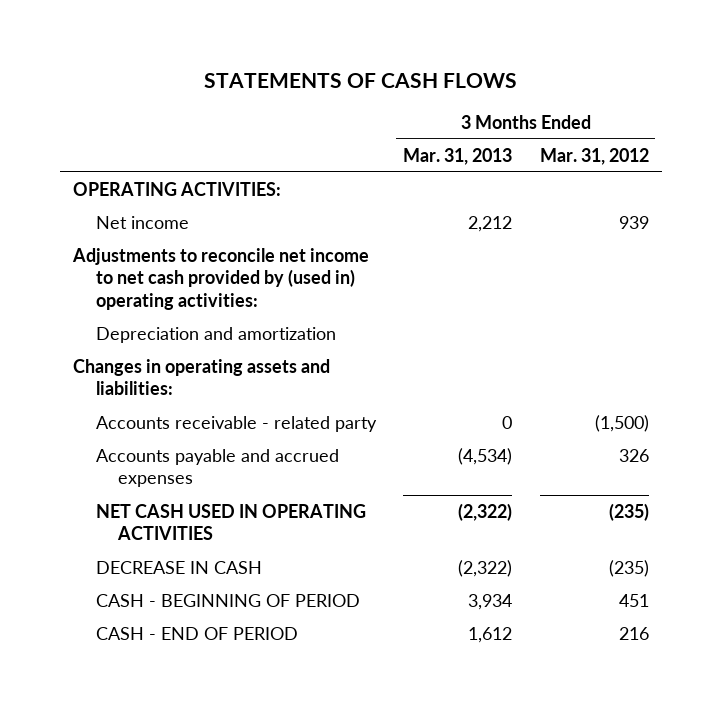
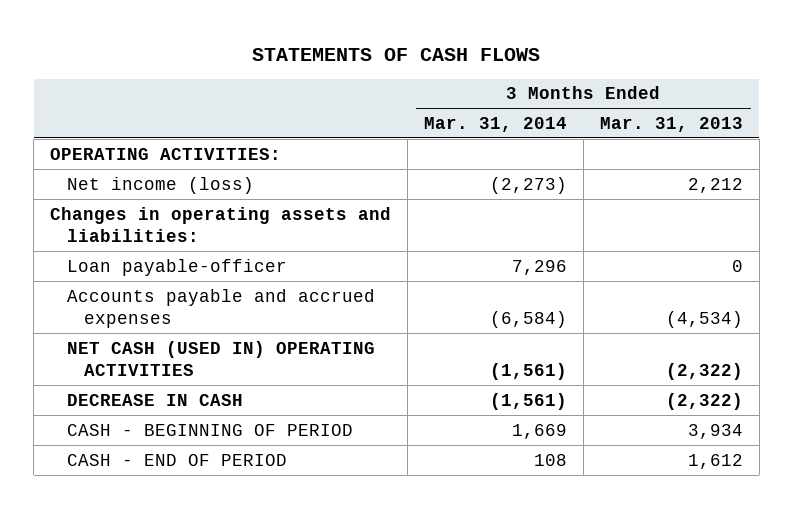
- | 3 Months Ended Mar. 31, 2013 | 3 Months Ended Mar. 31, 2012
+ | 3 Months Ended Mar. 31, 2014 | 3 Months Ended Mar. 31, 2013
- Net income | 2,212 | 939
- Adjustments to reconcile net income to net cash provided by (used in) operating activities:
- Depreciation and amortization
+ Net income (loss) | (2,273) | 2,212
- Accounts receivable - related party | 0 | (1,500)
+ Loan payable-officer | 7,296 | 0
- NET CASH USED IN OPERATING ACTIVITIES | (2,322) | (235)
+ NET CASH (USED IN) OPERATING ACTIVITIES | (1,561) | (2,322)

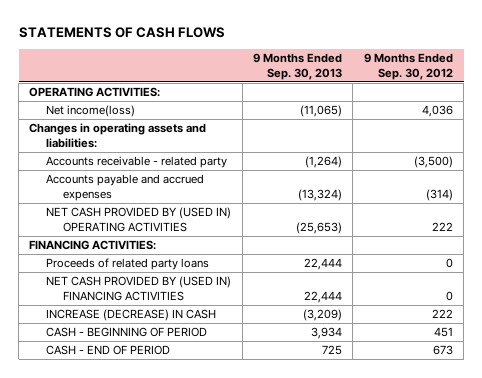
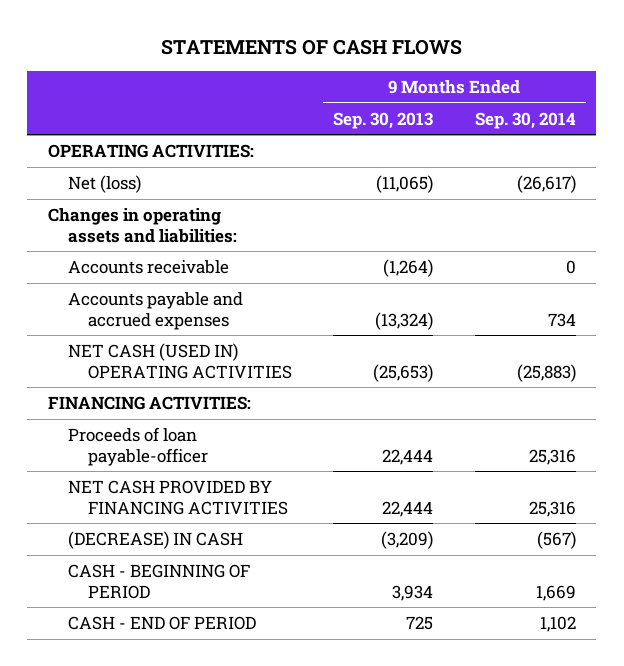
- | 9 Months Ended Sep. 30, 2013 | 9 Months Ended Sep. 30, 2012
+ | 9 Months Ended Sep. 30, 2013 | 9 Months Ended Sep. 30, 2014
- Net income(loss) | (11,065) | 4,036
+ Net (loss) | (11,065) | (26,617)
- Accounts receivable - related party | (1,264) | (3,500)
+ Accounts receivable | (1,264) | 0
- NET CASH PROVIDED BY (USED IN) OPERATING ACTIVITIES | (25,653) | 222
+ NET CASH (USED IN) OPERATING ACTIVITIES | (25,653) | (25,883)
- Proceeds of related party loans | 22,444 | 0
- NET CASH PROVIDED BY (USED IN) FINANCING ACTIVITIES | 22,444 | 0
- INCREASE (DECREASE) IN CASH | (3,209) | 222
+ Proceeds of loan payable-officer | 22,444 | 25,316
+ NET CASH PROVIDED BY FINANCING ACTIVITIES | 22,444 | 25,316
+ (DECREASE) IN CASH | (3,209) | (567)

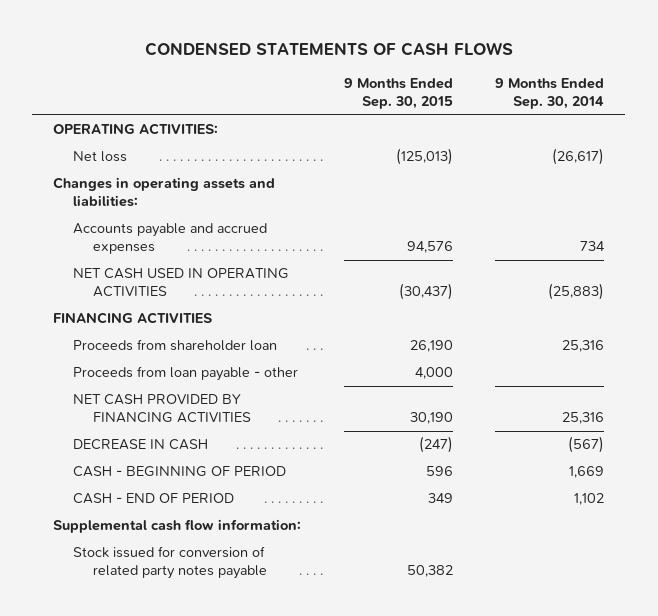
- STATEMENTS OF CASH FLOWS
+ CONDENSED STATEMENTS OF CASH FLOWS
- | 9 Months Ended Sep. 30, 2013 | 9 Months Ended Sep. 30, 2014
+ | 9 Months Ended Sep. 30, 2015 | 9 Months Ended Sep. 30, 2014
- Net (loss) | (11,065) | (26,617)
+ Net loss | (125,013) | (26,617)
- Accounts receivable | (1,264) | 0
- NET CASH (USED IN) OPERATING ACTIVITIES | (25,653) | (25,883)
- FINANCING ACTIVITIES:
- Proceeds of loan payable-officer | 22,444 | 25,316
+ NET CASH USED IN OPERATING ACTIVITIES | (30,437) | (25,883)
+ FINANCING ACTIVITIES
+ Proceeds from shareholder loan | 26,190 | 25,316
+ Proceeds from loan payable - other | 4,000 |
- (DECREASE) IN CASH | (3,209) | (567)
+ DECREASE IN CASH | (247) | (567)
+ Supplemental cash flow information:
+ Stock issued for conversion of related party notes payable | 50,382 |

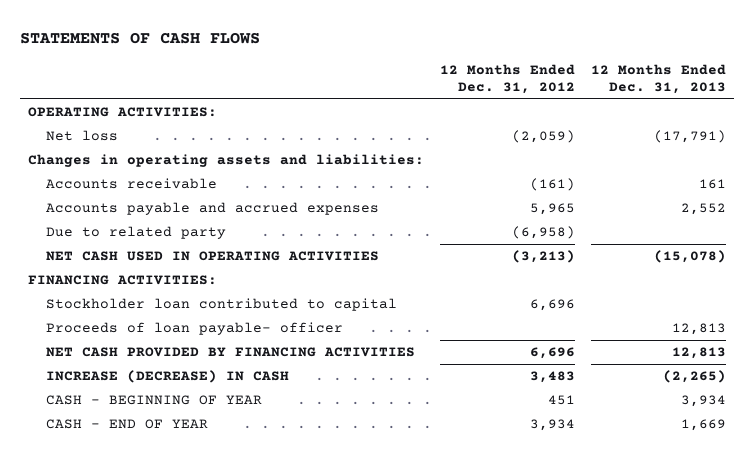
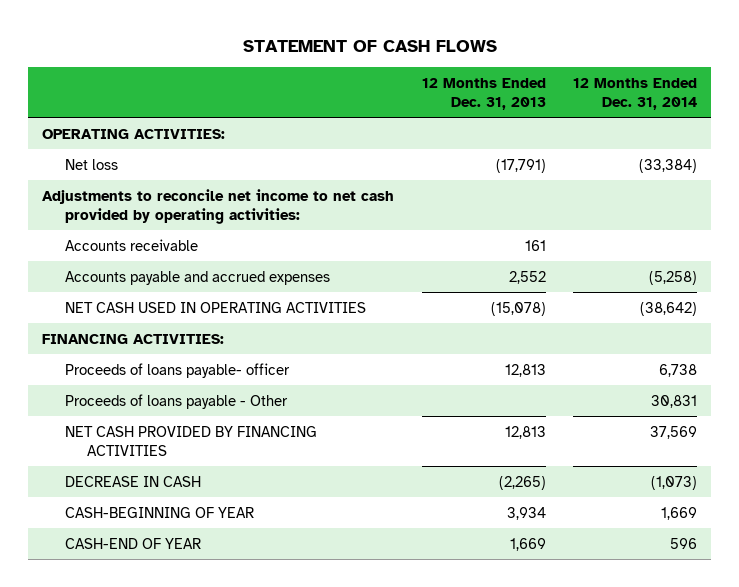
- STATEMENTS OF CASH FLOWS
+ STATEMENT OF CASH FLOWS
- | 12 Months Ended Dec. 31, 2012 | 12 Months Ended Dec. 31, 2013
+ | 12 Months Ended Dec. 31, 2013 | 12 Months Ended Dec. 31, 2014
- Changes in operating assets and liabilities:
+ Adjustments to reconcile net income to net cash provided by operating activities:
- Due to related party | (6,958) |
- Stockholder loan contributed to capital | 6,696 |
- Proceeds of loan payable- officer | | 12,813
+ Proceeds of loans payable- officer | 12,813 | 6,738
+ Proceeds of loans payable - Other | | 30,831
- INCREASE (DECREASE) IN CASH | 3,483 | (2,265)
- CASH - BEGINNING OF YEAR | 451 | 3,934
- CASH - END OF YEAR | 3,934 | 1,669
+ DECREASE IN CASH | (2,265) | (1,073)
+ CASH-BEGINNING OF YEAR | 3,934 | 1,669
+ CASH-END OF YEAR | 1,669 | 596

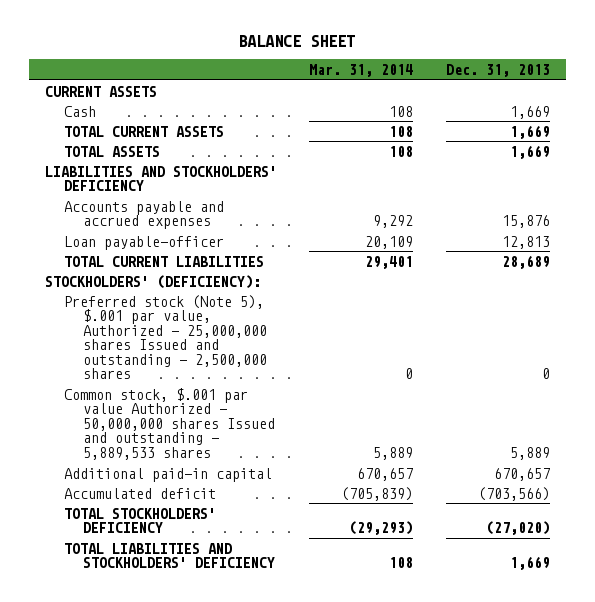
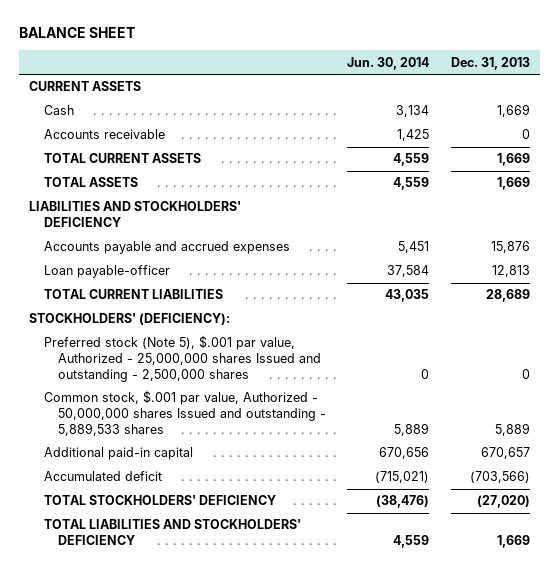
- | Mar. 31, 2014 | Dec. 31, 2013
+ | Jun. 30, 2014 | Dec. 31, 2013
+ Accounts receivable | 1,425 | 0
- Common stock, $.001 par value Authorized - 50,000,000 shares Issued and outstanding - 5,889,533 shares | 5,889 | 5,889
+ Common stock, $.001 par value, Authorized - 50,000,000 shares Issued and outstanding - 5,889,533 shares | 5,889 | 5,889

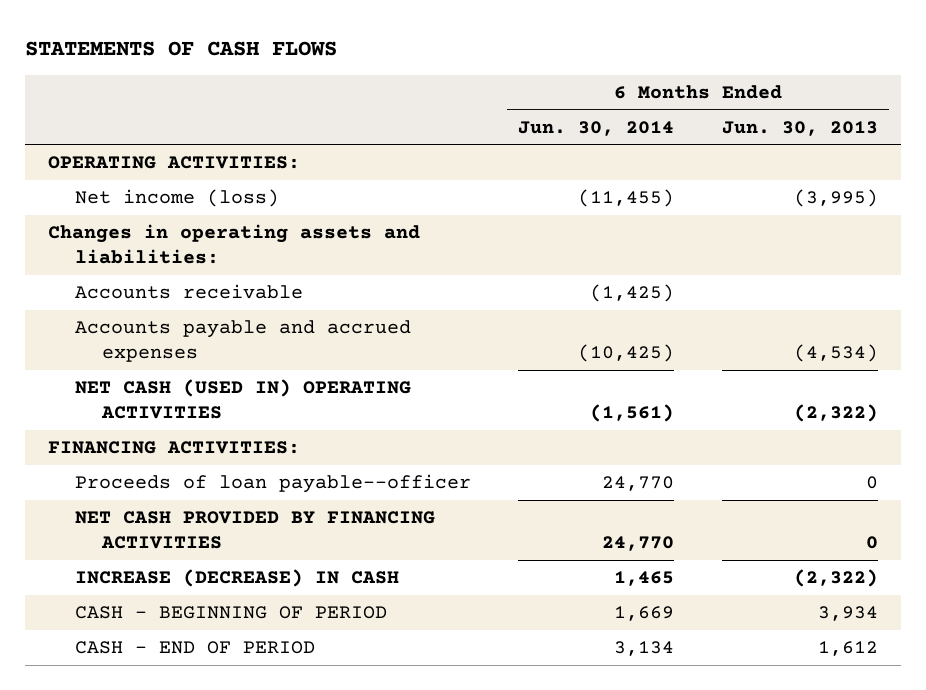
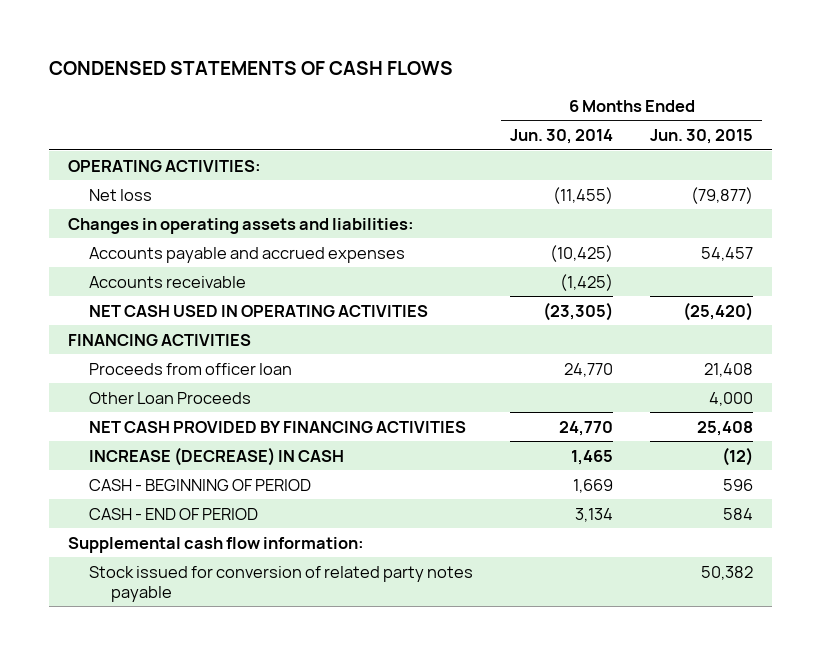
- STATEMENTS OF CASH FLOWS
+ CONDENSED STATEMENTS OF CASH FLOWS
- | 6 Months Ended Jun. 30, 2014 | 6 Months Ended Jun. 30, 2013
+ | 6 Months Ended Jun. 30, 2014 | 6 Months Ended Jun. 30, 2015
- Net income (loss) | (11,455) | (3,995)
+ Net loss | (11,455) | (79,877)
- NET CASH (USED IN) OPERATING ACTIVITIES | (1,561) | (2,322)
- FINANCING ACTIVITIES:
- Proceeds of loan payable--officer | 24,770 | 0
moved down: Accounts receivable | (1,425) |
+ NET CASH USED IN OPERATING ACTIVITIES | (23,305) | (25,420)
+ FINANCING ACTIVITIES
+ Proceeds from officer loan | 24,770 | 21,408
+ Other Loan Proceeds | | 4,000
+ Supplemental cash flow information:
+ Stock issued for conversion of related party notes payable | | 50,382

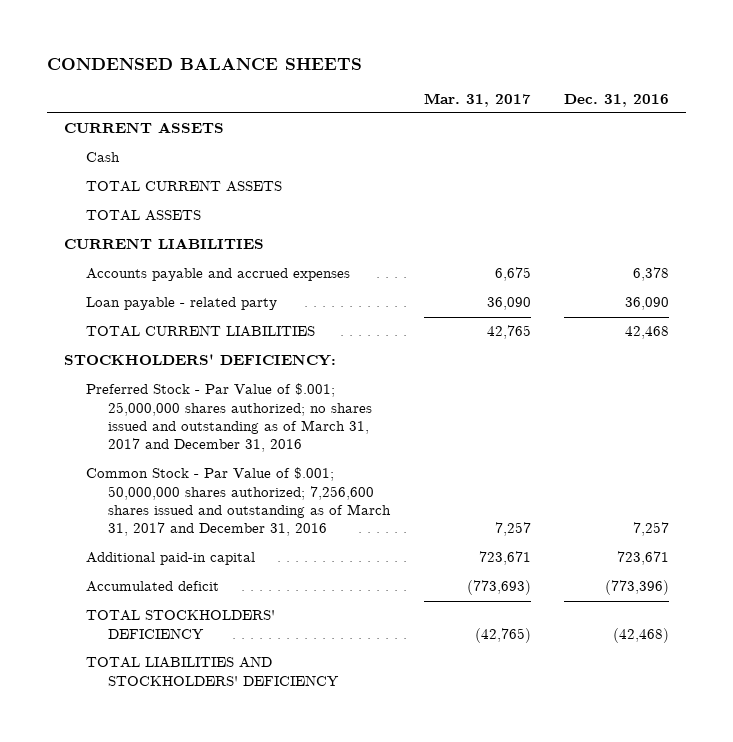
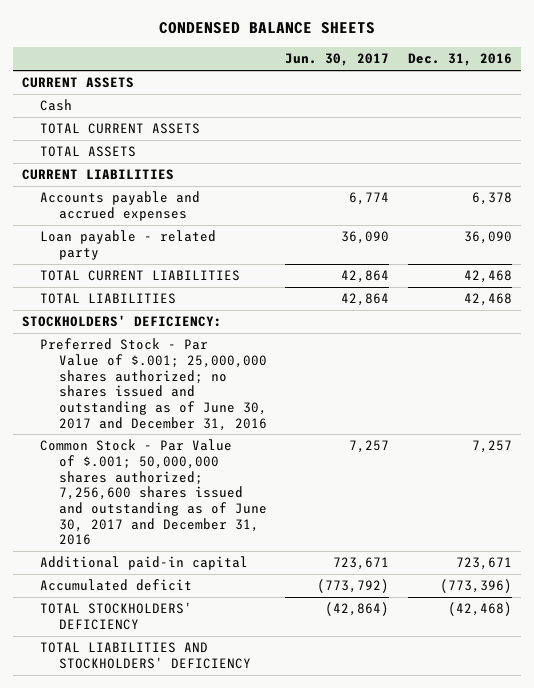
- | Mar. 31, 2017 | Dec. 31, 2016
+ | Jun. 30, 2017 | Dec. 31, 2016
+ TOTAL LIABILITIES | 42,864 | 42,468
- Preferred Stock - Par Value of $.001; 25,000,000 shares authorized; no shares issued and outstanding as of March 31, 2017 and December 31, 2016
- Common Stock - Par Value of $.001; 50,000,000 shares authorized; 7,256,600 shares issued and outstanding as of March 31, 2017 and December 31, 2016 | 7,257 | 7,257
+ Preferred Stock - Par Value of $.001; 25,000,000 shares authorized; no shares issued and outstanding as of June 30, 2017 and December 31, 2016
+ Common Stock - Par Value of $.001; 50,000,000 shares authorized; 7,256,600 shares issued and outstanding as of June 30, 2017 and December 31, 2016 | 7,257 | 7,257

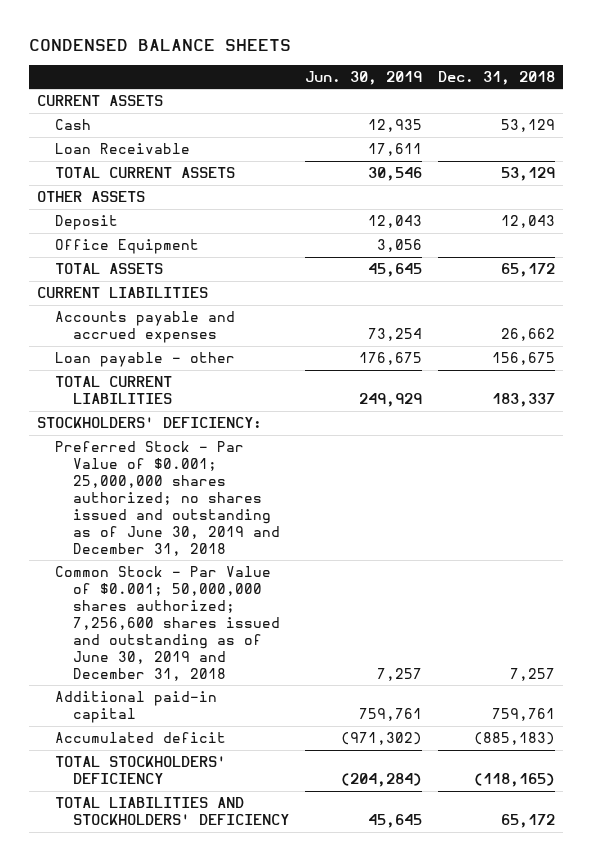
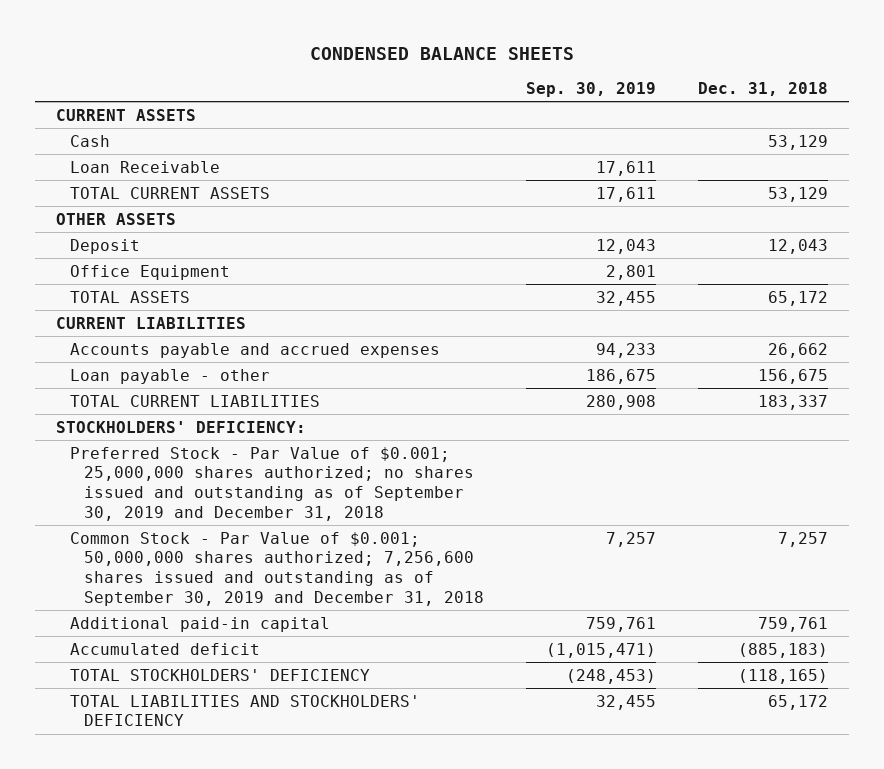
- | Jun. 30, 2019 | Dec. 31, 2018
+ | Sep. 30, 2019 | Dec. 31, 2018
- Preferred Stock - Par Value of $0.001; 25,000,000 shares authorized; no shares issued and outstanding as of June 30, 2019 and December 31, 2018
- Common Stock - Par Value of $0.001; 50,000,000 shares authorized; 7,256,600 shares issued and outstanding as of June 30, 2019 and December 31, 2018 | 7,257 | 7,257
+ Preferred Stock - Par Value of $0.001; 25,000,000 shares authorized; no shares issued and outstanding as of September 30, 2019 and December 31, 2018
+ Common Stock - Par Value of $0.001; 50,000,000 shares authorized; 7,256,600 shares issued and outstanding as of September 30, 2019 and December 31, 2018 | 7,257 | 7,257

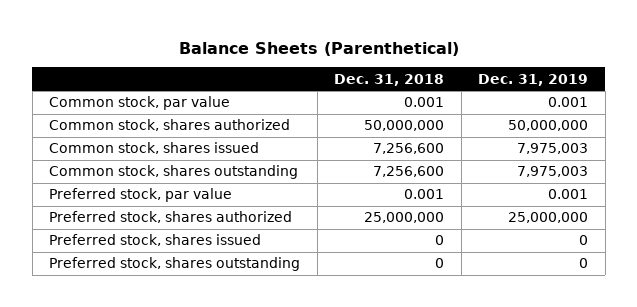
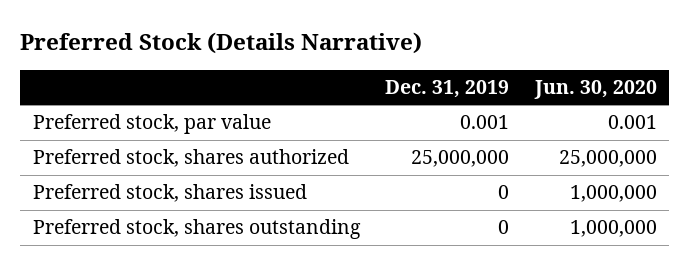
- Balance Sheets (Parenthetical)
+ Preferred Stock (Details Narrative)
- | Dec. 31, 2018 | Dec. 31, 2019
+ | Dec. 31, 2019 | Jun. 30, 2020
- Common stock, par value | 0.001 | 0.001
- Common stock, shares authorized | 50,000,000 | 50,000,000
- Common stock, shares issued | 7,256,600 | 7,975,003
- Common stock, shares outstanding | 7,256,600 | 7,975,003

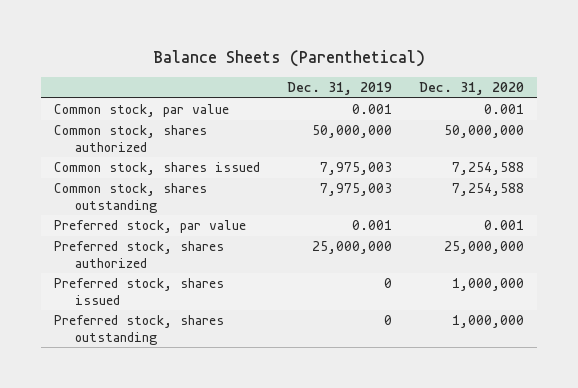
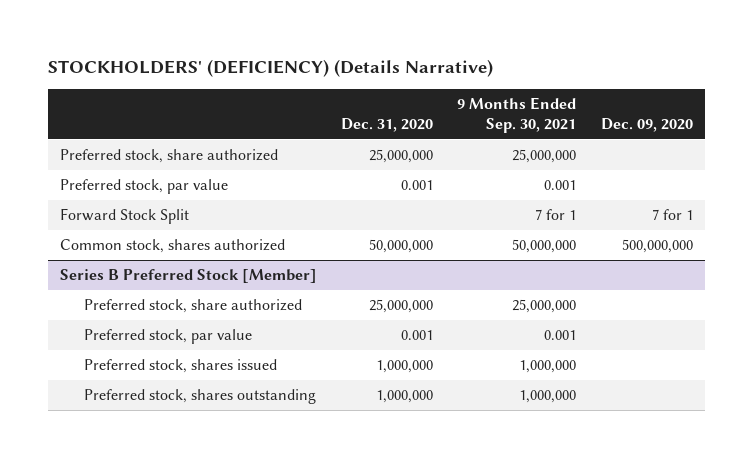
- Balance Sheets (Parenthetical)
+ STOCKHOLDERS' (DEFICIENCY) (Details Narrative)
- | Dec. 31, 2019 | Dec. 31, 2020
+ | Dec. 31, 2020 | 9 Months Ended Sep. 30, 2021 | Dec. 09, 2020
- Common stock, par value | 0.001 | 0.001
+ Preferred stock, share authorized | 25,000,000 | 25,000,000 |
+ Preferred stock, par value | 0.001 | 0.001 |
+ Forward Stock Split | | 7 for 1 | 7 for 1
- Common stock, shares issued | 7,975,003 | 7,254,588
- Common stock, shares outstanding | 7,975,003 | 7,254,588
+ Series B Preferred Stock [Member]
+ Preferred stock, share authorized | 25,000,000 | 25,000,000 |
- Preferred stock, shares authorized | 25,000,000 | 25,000,000

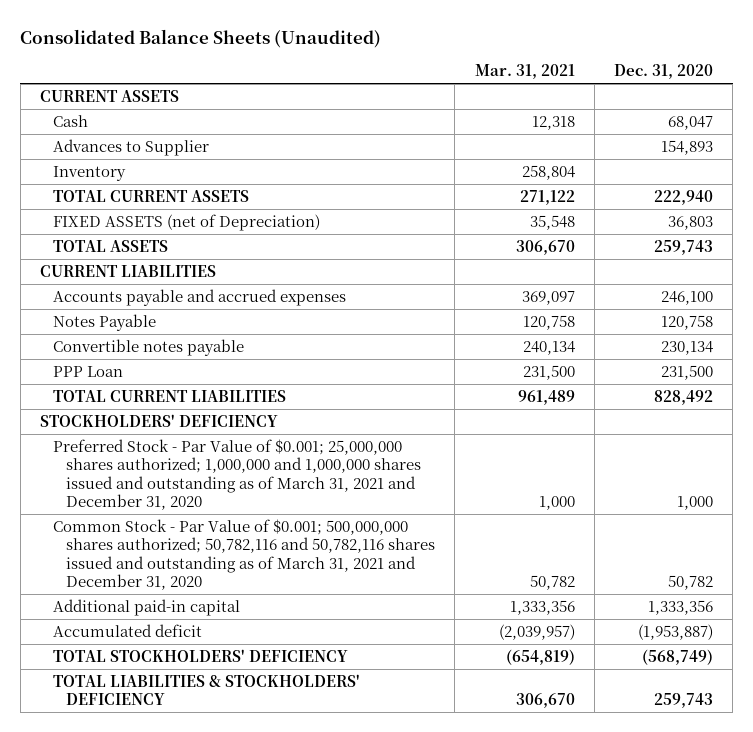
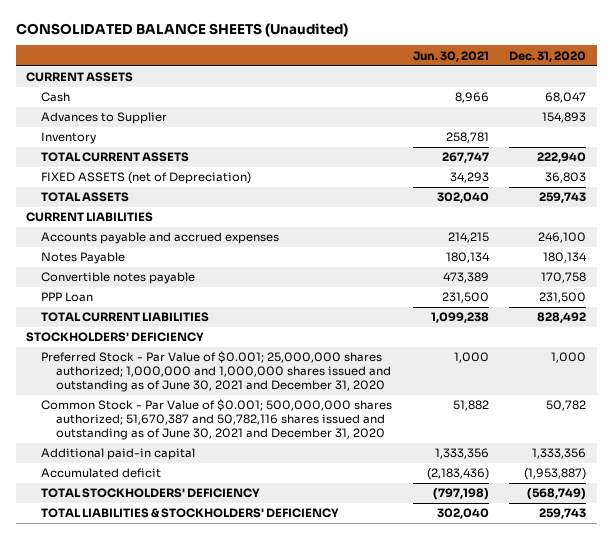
- Consolidated Balance Sheets (Unaudited)
+ CONSOLIDATED BALANCE SHEETS (Unaudited)
- | Mar. 31, 2021 | Dec. 31, 2020
+ | Jun. 30, 2021 | Dec. 31, 2020
- Notes Payable | 120,758 | 120,758
- Convertible notes payable | 240,134 | 230,134
+ Notes Payable | 180,134 | 180,134
+ Convertible notes payable | 473,389 | 170,758
- Preferred Stock - Par Value of $0.001; 25,000,000 shares authorized; 1,000,000 and 1,000,000 shares issued and outstanding as of March 31, 2021 and December 31, 2020 | 1,000 | 1,000
- Common Stock - Par Value of $0.001; 500,000,000 shares authorized; 50,782,116 and 50,782,116 shares issued and outstanding as of March 31, 2021 and December 31, 2020 | 50,782 | 50,782
+ Preferred Stock - Par Value of $0.001; 25,000,000 shares authorized; 1,000,000 and 1,000,000 shares issued and outstanding as of June 30, 2021 and December 31, 2020 | 1,000 | 1,000
+ Common Stock - Par Value of $0.001; 500,000,000 shares authorized; 51,670,387 and 50,782,116 shares issued and outstanding as of June 30, 2021 and December 31, 2020 | 51,882 | 50,782

